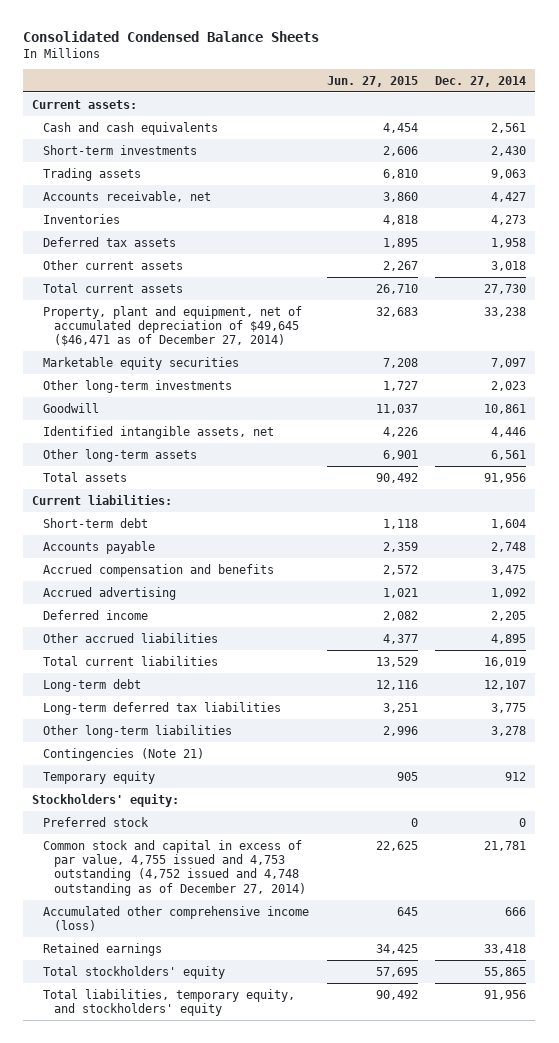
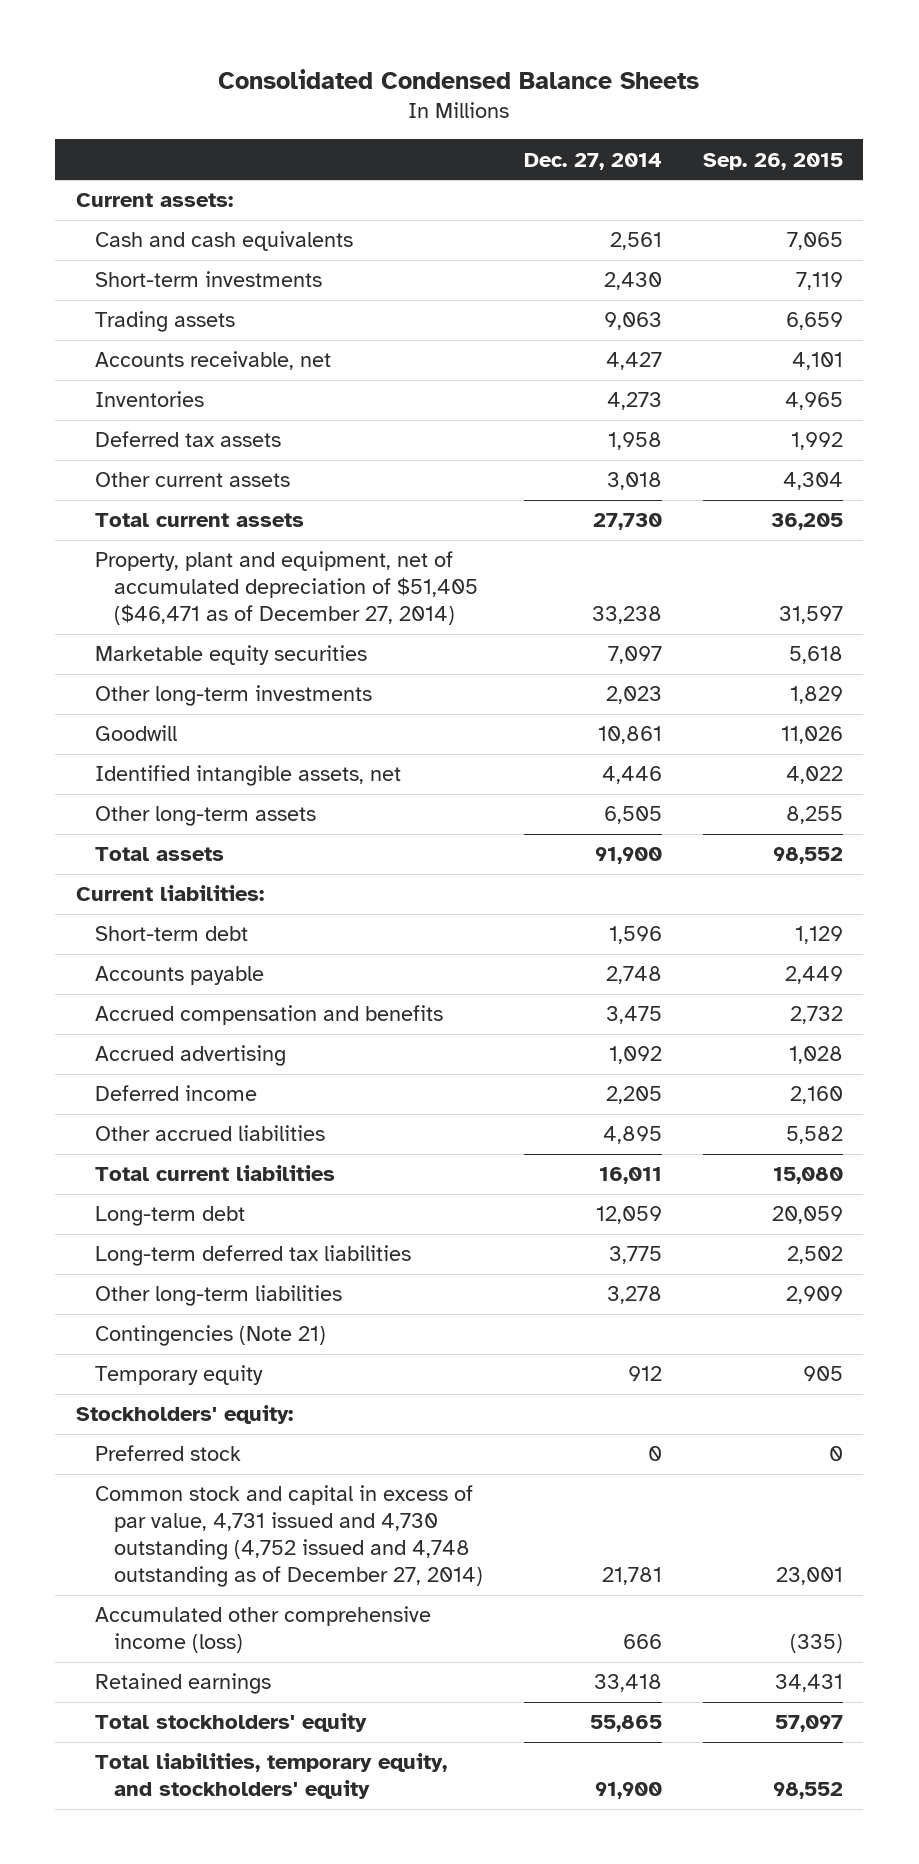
- | Jun. 27, 2015 | Dec. 27, 2014
+ | Dec. 27, 2014 | Sep. 26, 2015
- Property, plant and equipment, net of accumulated depreciation of $49,645 ($46,471 as of December 27, 2014) | 32,683 | 33,238
+ Property, plant and equipment, net of accumulated depreciation of $51,405 ($46,471 as of December 27, 2014) | 33,238 | 31,597
- Other long-term assets | 6,901 | 6,561
- Total assets | 90,492 | 91,956
+ Other long-term assets | 6,505 | 8,255
+ Total assets | 91,900 | 98,552
- Short-term debt | 1,118 | 1,604
+ Short-term debt | 1,596 | 1,129
- Total current liabilities | 13,529 | 16,019
- Long-term debt | 12,116 | 12,107
+ Total current liabilities | 16,011 | 15,080
+ Long-term debt | 12,059 | 20,059
- Common stock and capital in excess of par value, 4,755 issued and 4,753 outstanding (4,752 issued and 4,748 outstanding as of December 27, 2014) | 22,625 | 21,781
+ Common stock and capital in excess of par value, 4,731 issued and 4,730 outstanding (4,752 issued and 4,748 outstanding as of December 27, 2014) | 21,781 | 23,001
- Total liabilities, temporary equity, and stockholders' equity | 90,492 | 91,956
+ Total liabilities, temporary equity, and stockholders' equity | 91,900 | 98,552

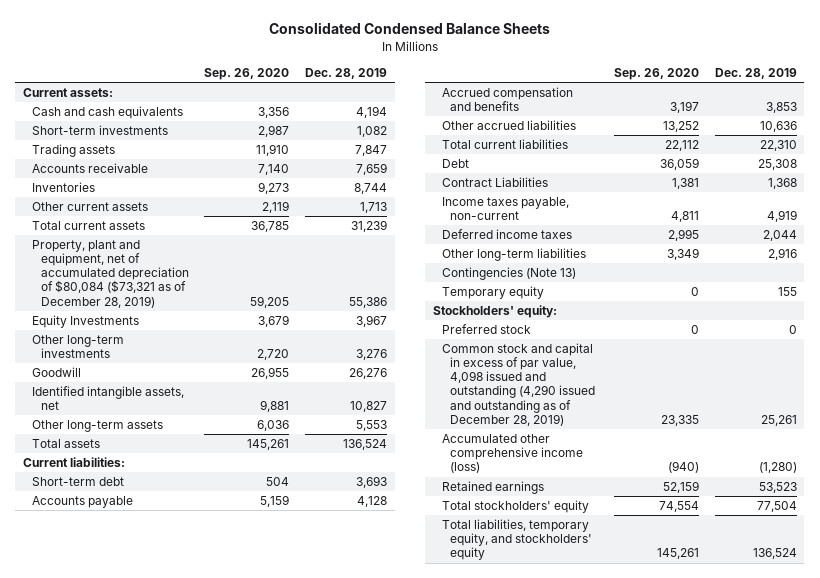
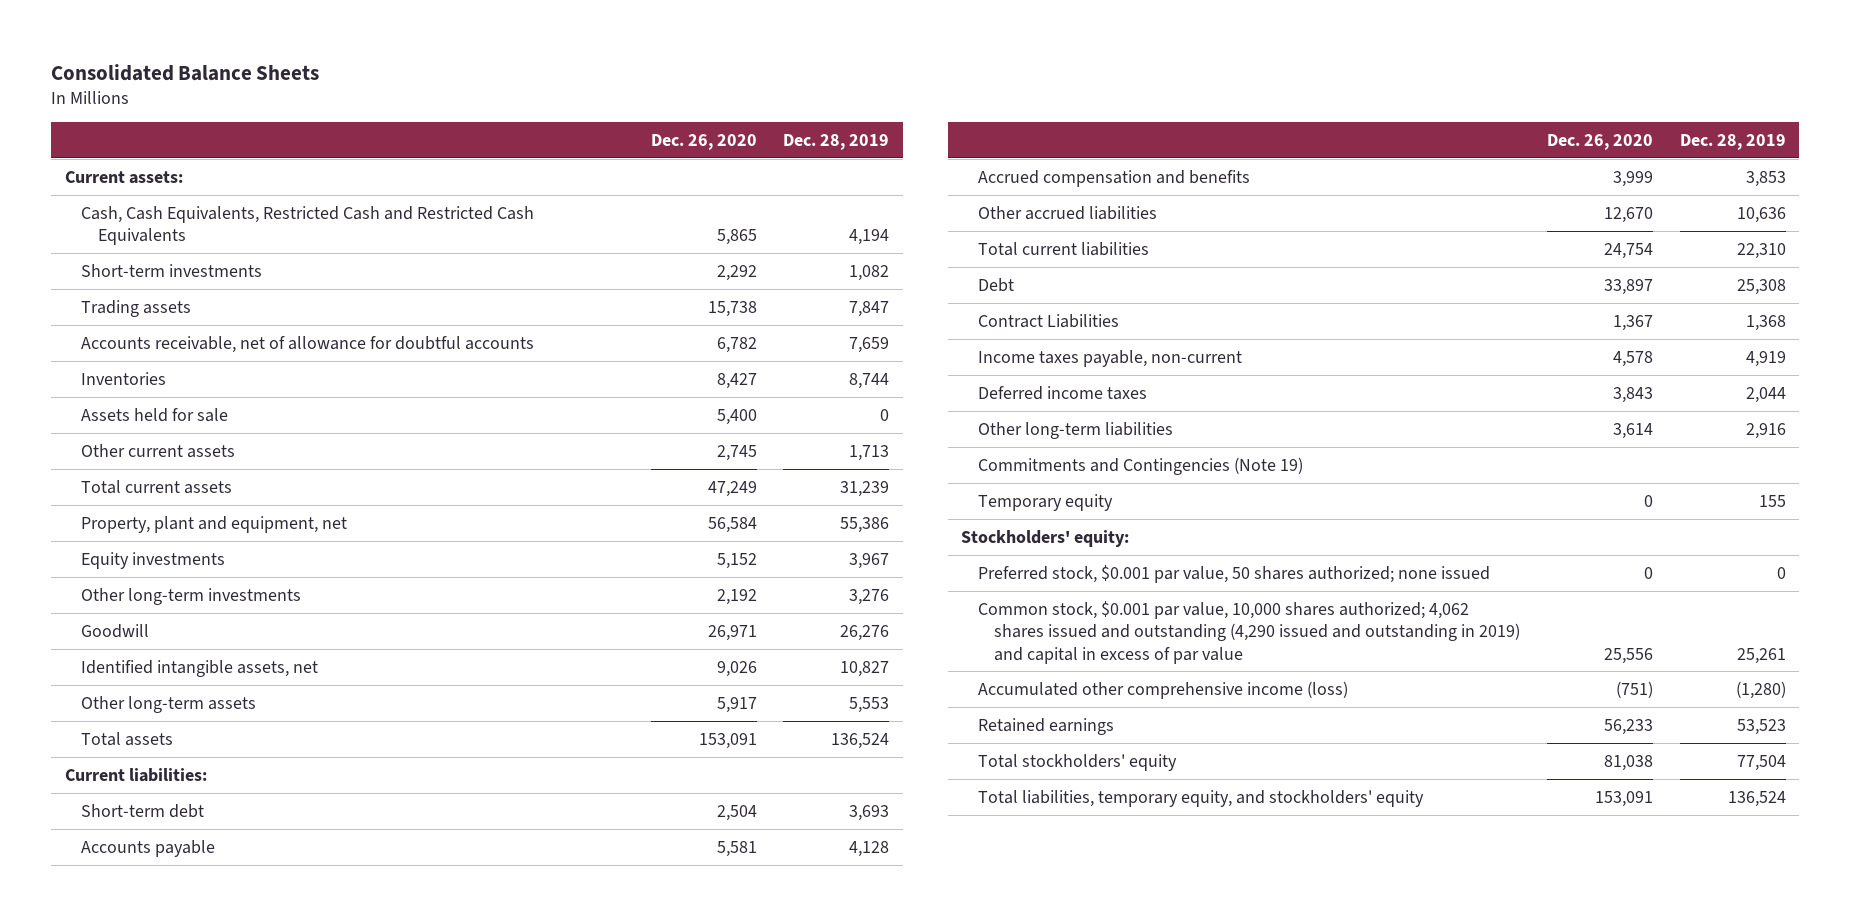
- Consolidated Condensed Balance Sheets
+ Consolidated Balance Sheets
- | Sep. 26, 2020 | Dec. 28, 2019
+ | Dec. 26, 2020 | Dec. 28, 2019
- Cash and cash equivalents | 3,356 | 4,194
+ Cash, Cash Equivalents, Restricted Cash and Restricted Cash Equivalents | 5,865 | 4,194
- Accounts receivable | 7,140 | 7,659
+ Accounts receivable, net of allowance for doubtful accounts | 6,782 | 7,659
+ Assets held for sale | 5,400 | 0
- Property, plant and equipment, net of accumulated depreciation of $80,084 ($73,321 as of December 28, 2019) | 59,205 | 55,386
- Equity Investments | 3,679 | 3,967
+ Property, plant and equipment, net | 56,584 | 55,386
+ Equity investments | 5,152 | 3,967
- Contingencies (Note 13)
+ Commitments and Contingencies (Note 19)
- Preferred stock | 0 | 0
- Common stock and capital in excess of par value, 4,098 issued and outstanding (4,290 issued and outstanding as of December 28, 2019) | 23,335 | 25,261
+ Preferred stock, $0.001 par value, 50 shares authorized; none issued | 0 | 0
+ Common stock, $0.001 par value, 10,000 shares authorized; 4,062 shares issued and outstanding (4,290 issued and outstanding in 2019) and capital in excess of par value | 25,556 | 25,261

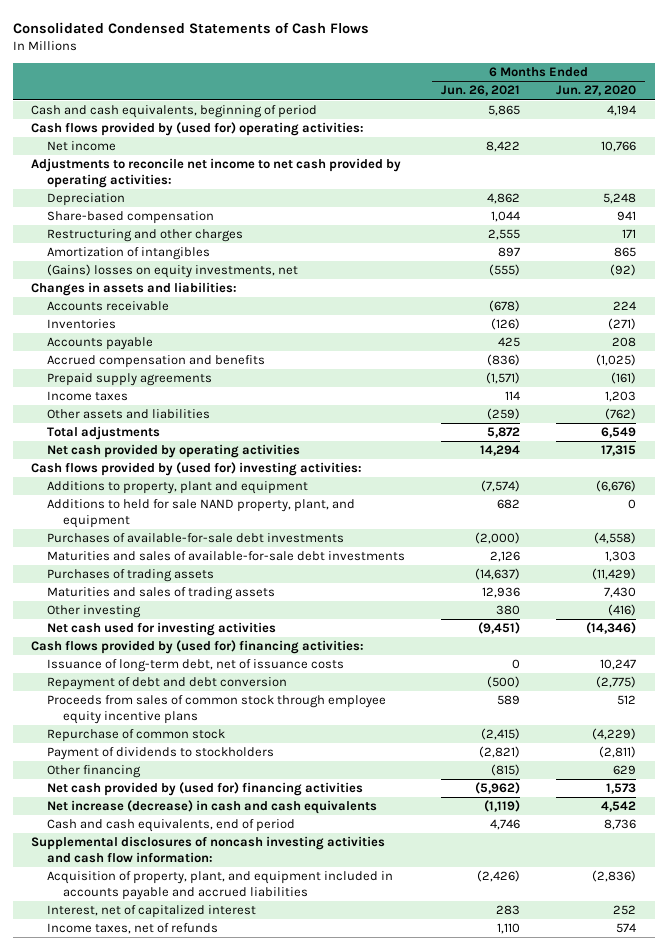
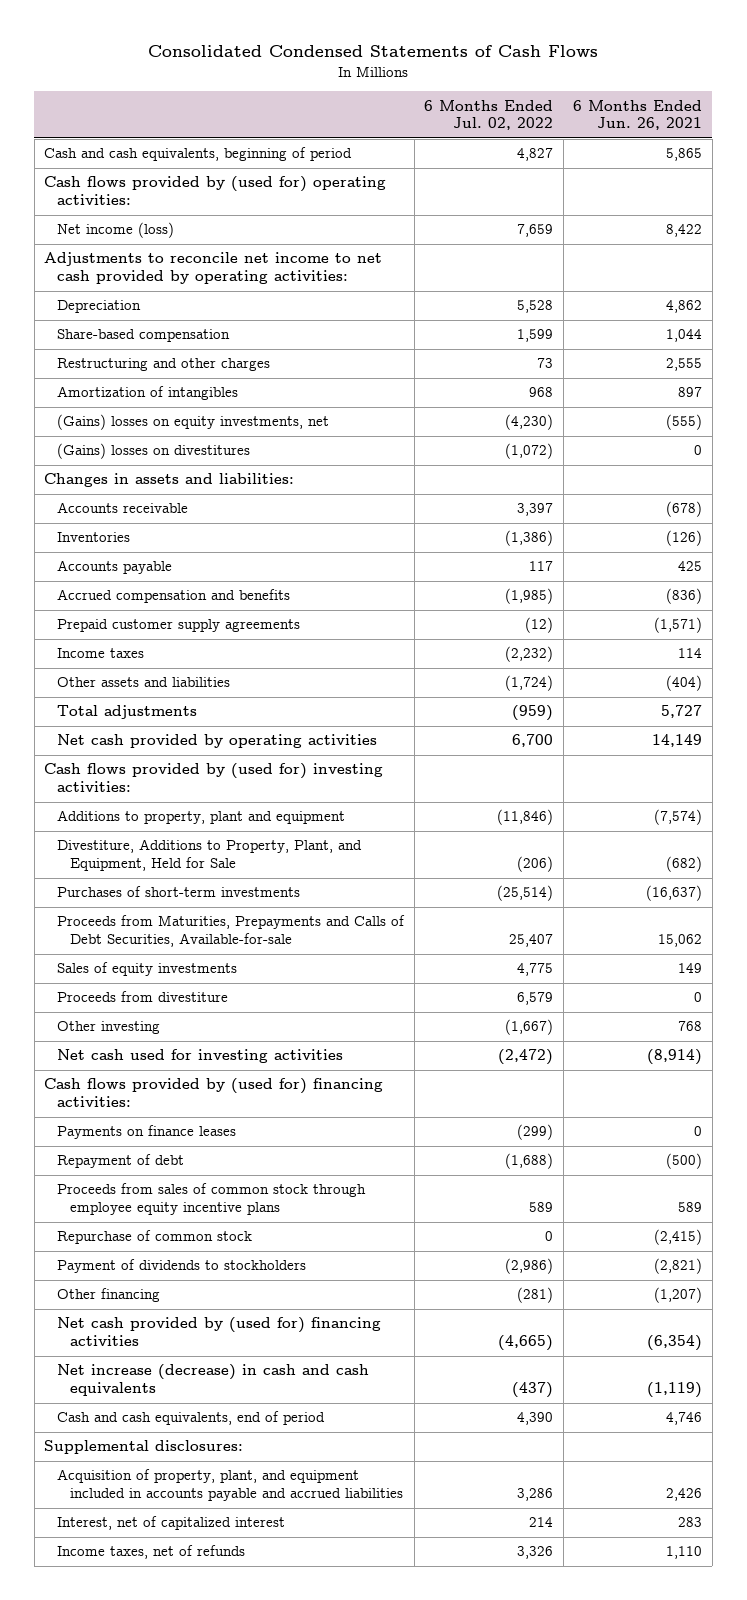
- | 6 Months Ended Jun. 26, 2021 | 6 Months Ended Jun. 27, 2020
+ | 6 Months Ended Jul. 02, 2022 | 6 Months Ended Jun. 26, 2021
- Net income | 8,422 | 10,766
+ Net income (loss) | 7,659 | 8,422
+ (Gains) losses on divestitures | (1,072) | 0
- Prepaid supply agreements | (1,571) | (161)
+ Prepaid customer supply agreements | (12) | (1,571)
- Other assets and liabilities | (259) | (762)
- Total adjustments | 5,872 | 6,549
- Net cash provided by operating activities | 14,294 | 17,315
+ Other assets and liabilities | (1,724) | (404)
+ Total adjustments | (959) | 5,727
+ Net cash provided by operating activities | 6,700 | 14,149
- Additions to held for sale NAND property, plant, and equipment | 682 | 0
- Purchases of available-for-sale debt investments | (2,000) | (4,558)
- Maturities and sales of available-for-sale debt investments | 2,126 | 1,303
- Purchases of trading assets | (14,637) | (11,429)
- Maturities and sales of trading assets | 12,936 | 7,430
- Other investing | 380 | (416)
- Net cash used for investing activities | (9,451) | (14,346)
+ Divestiture, Additions to Property, Plant, and Equipment, Held for Sale | (206) | (682)
+ Purchases of short-term investments | (25,514) | (16,637)
+ Proceeds from Maturities, Prepayments and Calls of Debt Securities, Available-for-sale | 25,407 | 15,062
+ Sales of equity investments | 4,775 | 149
+ Proceeds from divestiture | 6,579 | 0
+ Other investing | (1,667) | 768
+ Net cash used for investing activities | (2,472) | (8,914)
- Issuance of long-term debt, net of issuance costs | 0 | 10,247
- Repayment of debt and debt conversion | (500) | (2,775)
+ Payments on finance leases | (299) | 0
+ Repayment of debt | (1,688) | (500)
- Other financing | (815) | 629
- Net cash provided by (used for) financing activities | (5,962) | 1,573
+ Other financing | (281) | (1,207)
+ Net cash provided by (used for) financing activities | (4,665) | (6,354)
- Supplemental disclosures of noncash investing activities and cash flow information:
- Acquisition of property, plant, and equipment included in accounts payable and accrued liabilities | (2,426) | (2,836)
+ Supplemental disclosures:
+ Acquisition of property, plant, and equipment included in accounts payable and accrued liabilities | 3,286 | 2,426

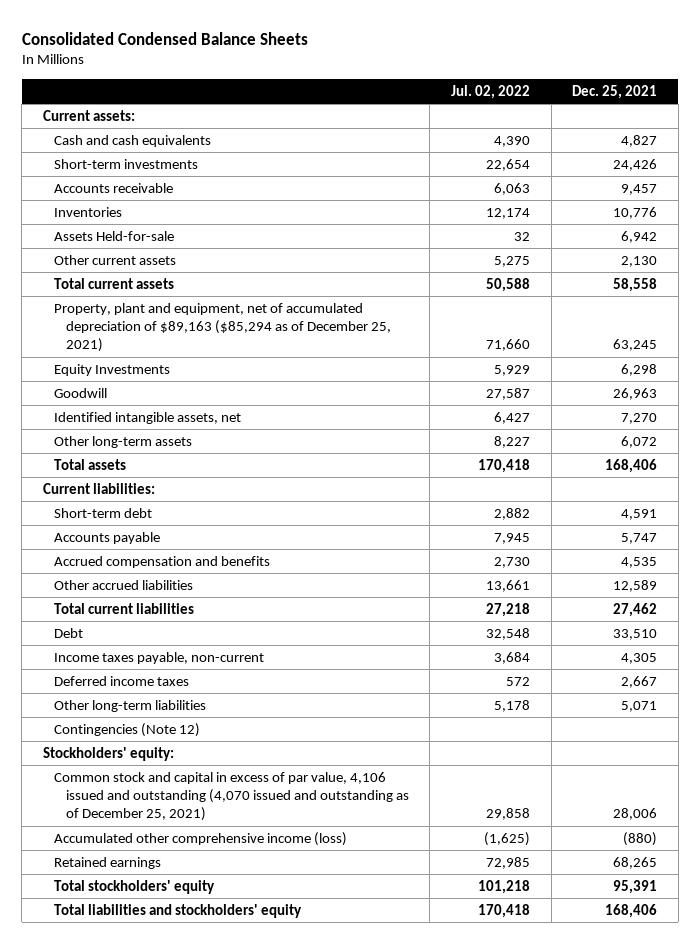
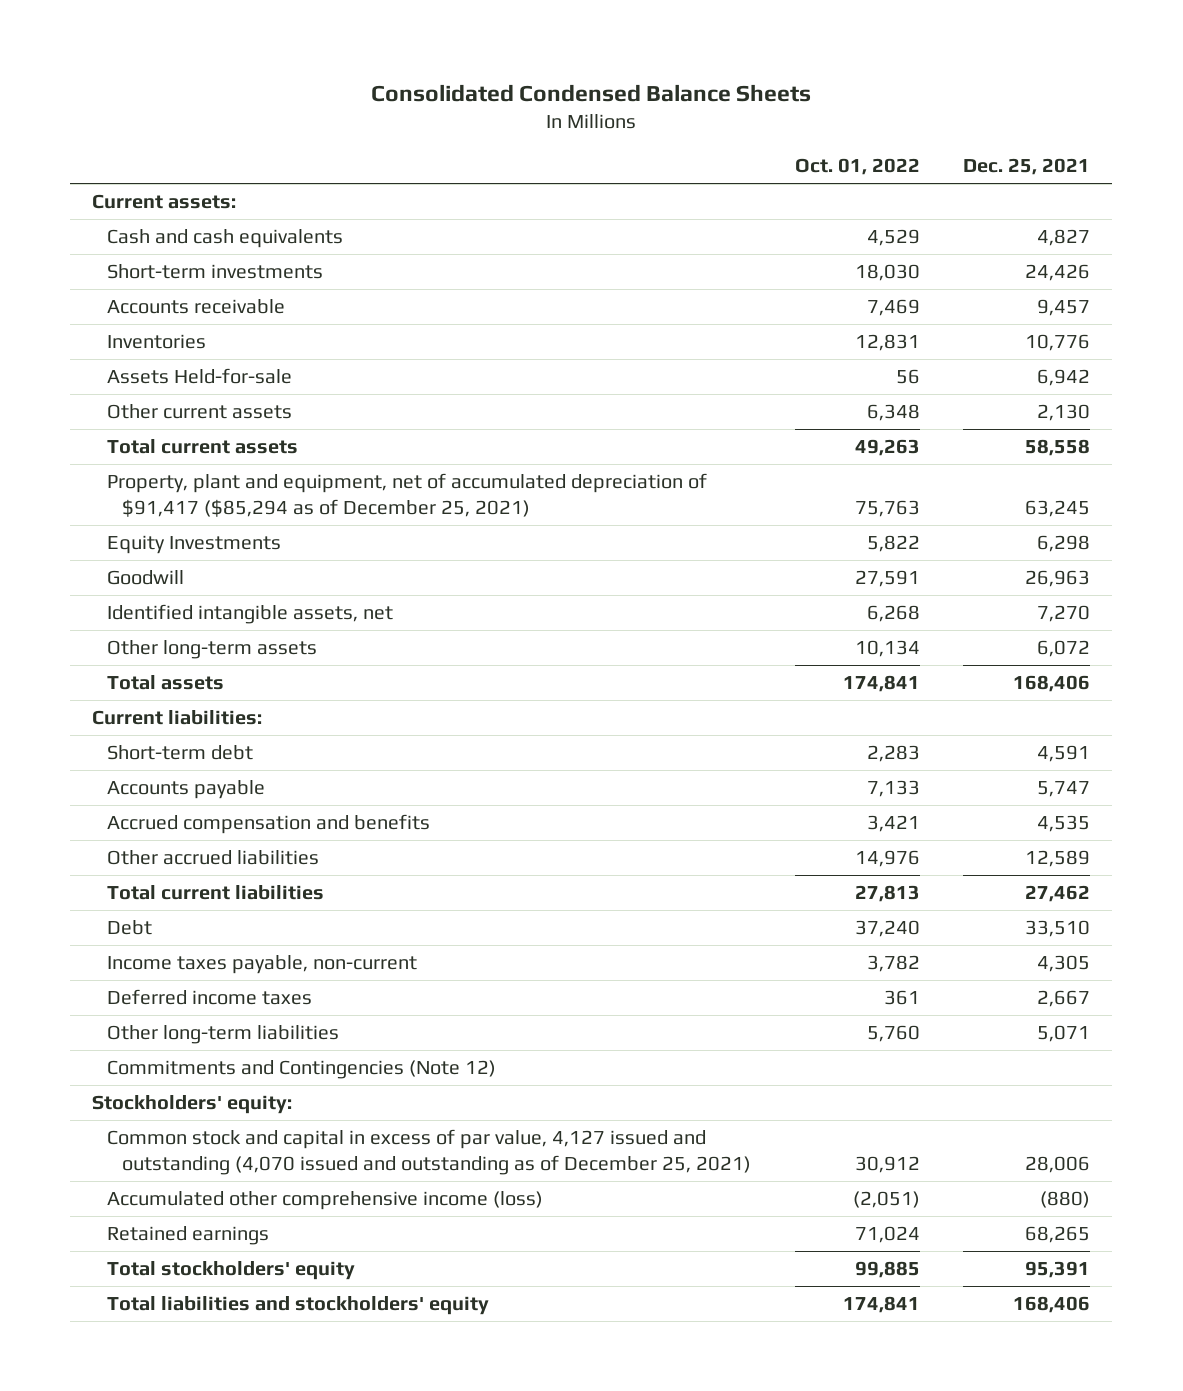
- | Jul. 02, 2022 | Dec. 25, 2021
+ | Oct. 01, 2022 | Dec. 25, 2021
- Property, plant and equipment, net of accumulated depreciation of $89,163 ($85,294 as of December 25, 2021) | 71,660 | 63,245
+ Property, plant and equipment, net of accumulated depreciation of $91,417 ($85,294 as of December 25, 2021) | 75,763 | 63,245
- Contingencies (Note 12)
+ Commitments and Contingencies (Note 12)
- Common stock and capital in excess of par value, 4,106 issued and outstanding (4,070 issued and outstanding as of December 25, 2021) | 29,858 | 28,006
+ Common stock and capital in excess of par value, 4,127 issued and outstanding (4,070 issued and outstanding as of December 25, 2021) | 30,912 | 28,006

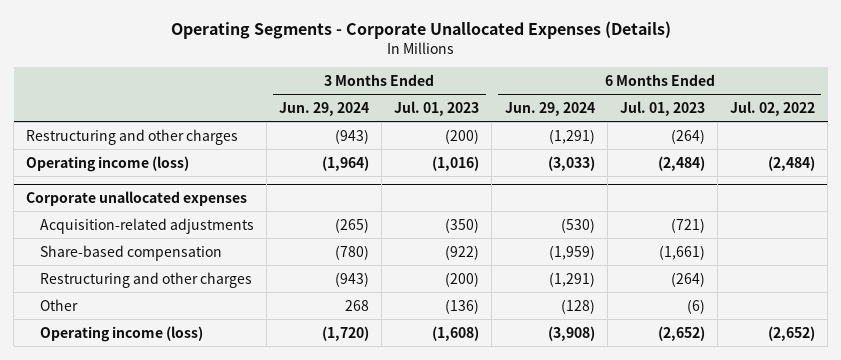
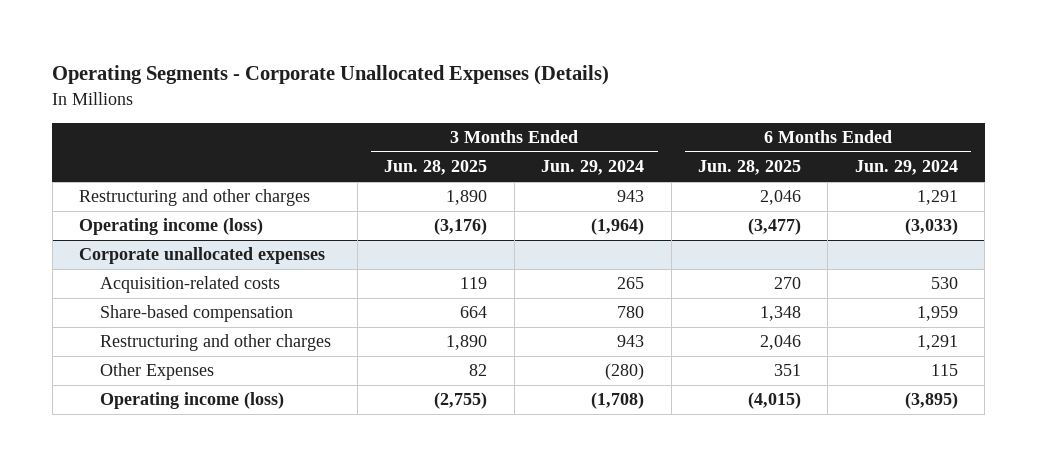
- | 3 Months Ended Jun. 29, 2024 | 3 Months Ended Jul. 01, 2023 | 6 Months Ended Jun. 29, 2024 | 6 Months Ended Jul. 01, 2023 | 6 Months Ended Jul. 02, 2022
+ | 3 Months Ended Jun. 28, 2025 | 3 Months Ended Jun. 29, 2024 | 6 Months Ended Jun. 28, 2025 | 6 Months Ended Jun. 29, 2024
- Restructuring and other charges | (943) | (200) | (1,291) | (264) |
+ Restructuring and other charges | 1,890 | 943 | 2,046 | 1,291
@ Corporate unallocated expenses
- Acquisition-related adjustments | (265) | (350) | (530) | (721) |
- Share-based compensation | (780) | (922) | (1,959) | (1,661) |
- Restructuring and other charges | (943) | (200) | (1,291) | (264) |
- Other | 268 | (136) | (128) | (6) |
- Operating income (loss) | (1,720) | (1,608) | (3,908) | (2,652) | (2,652)
+ Acquisition-related costs | 119 | 265 | 270 | 530
+ Share-based compensation | 664 | 780 | 1,348 | 1,959
+ Restructuring and other charges | 1,890 | 943 | 2,046 | 1,291
+ Other Expenses | 82 | (280) | 351 | 115
+ Operating income (loss) | (2,755) | (1,708) | (4,015) | (3,895)

